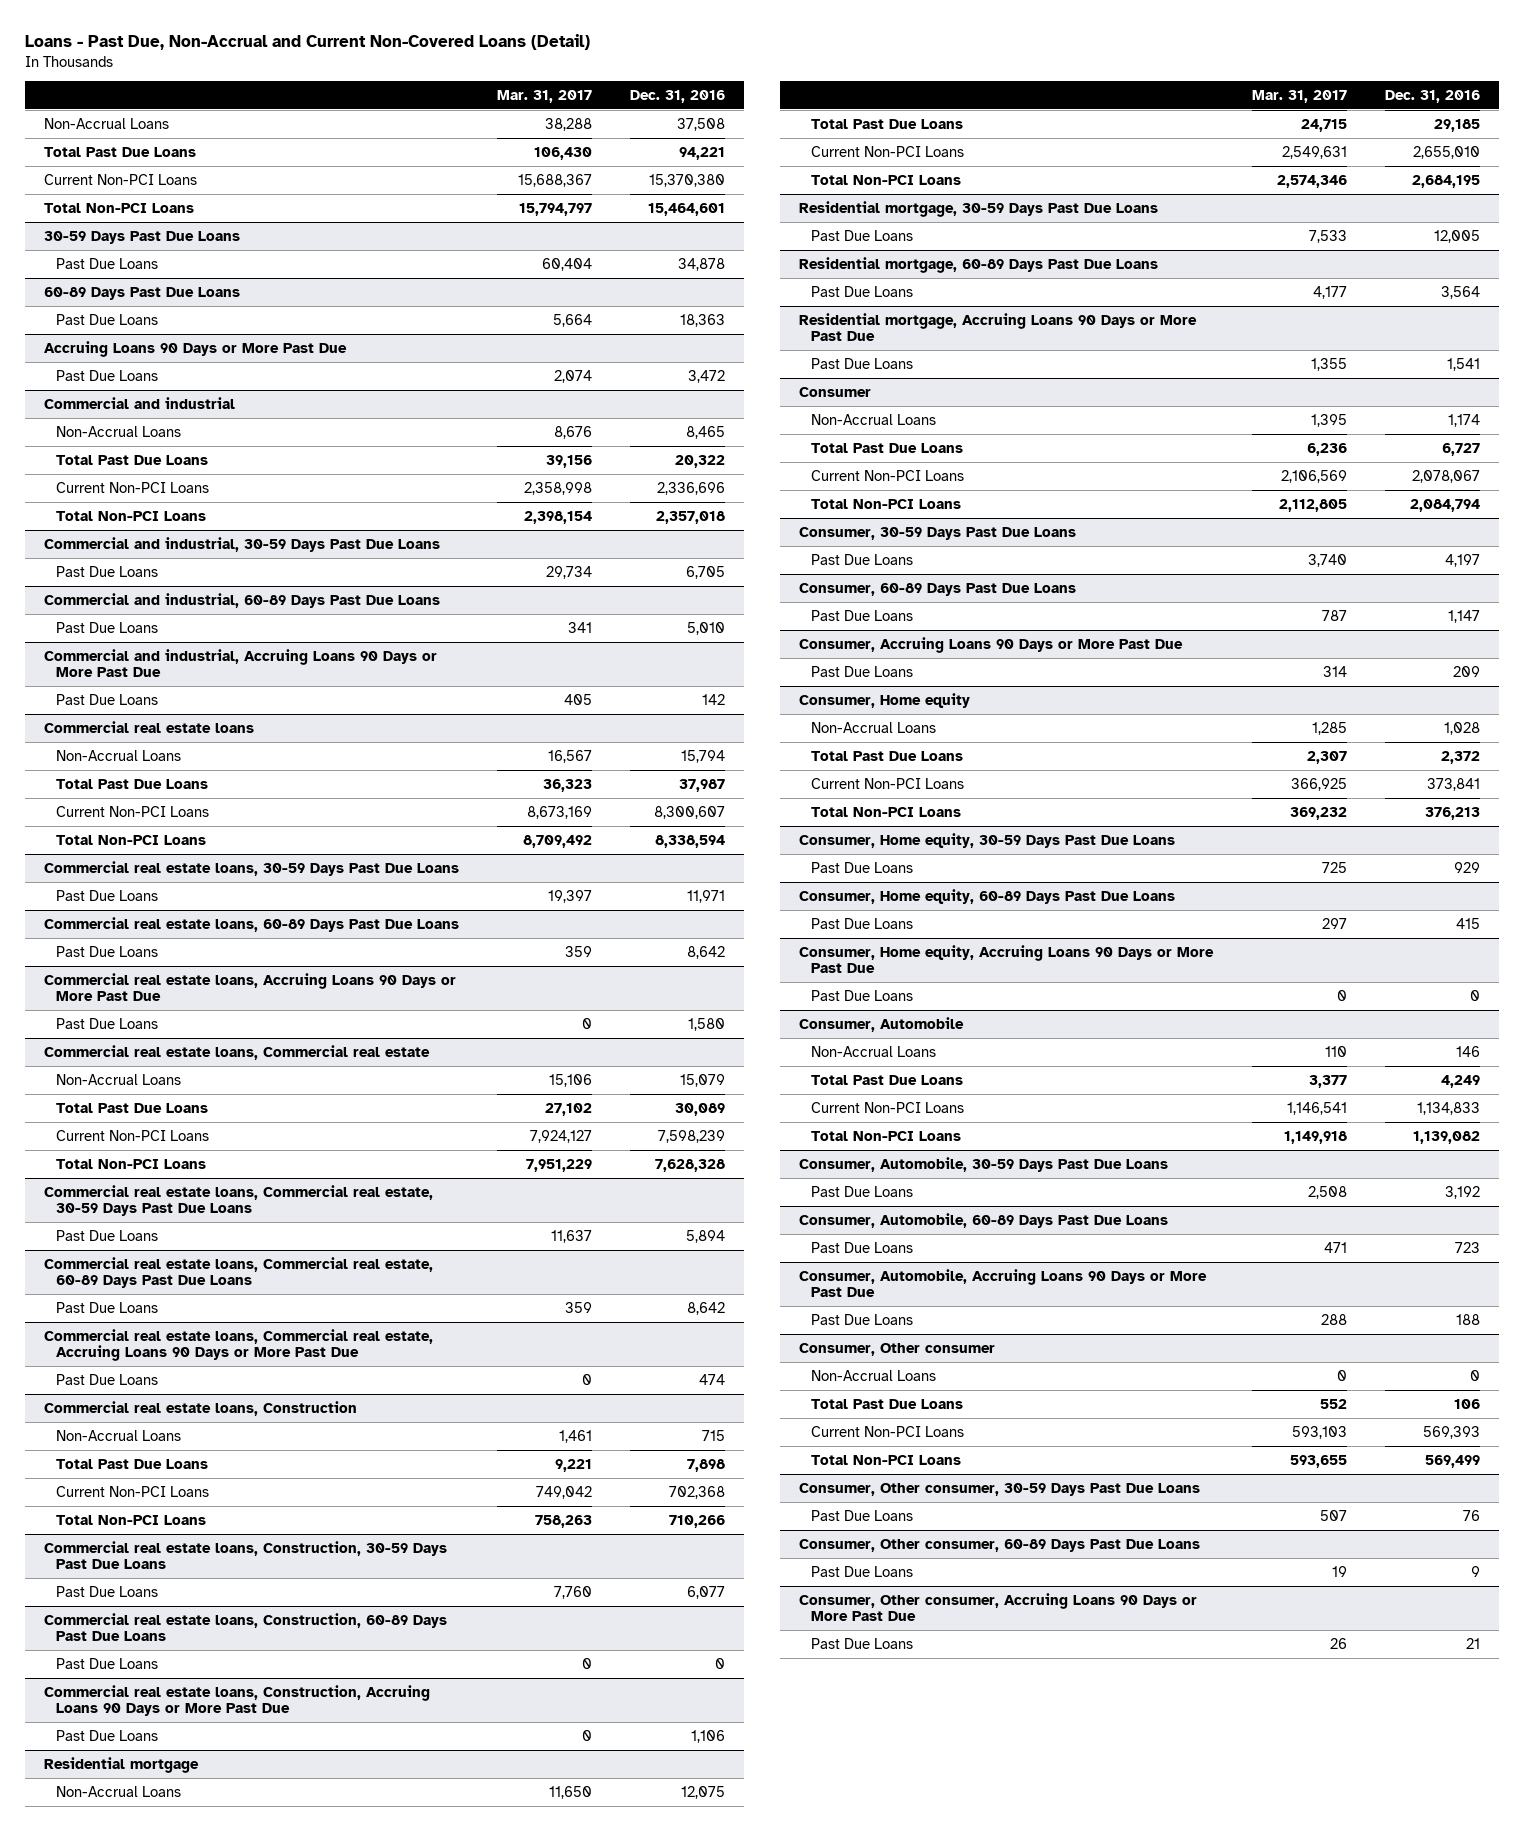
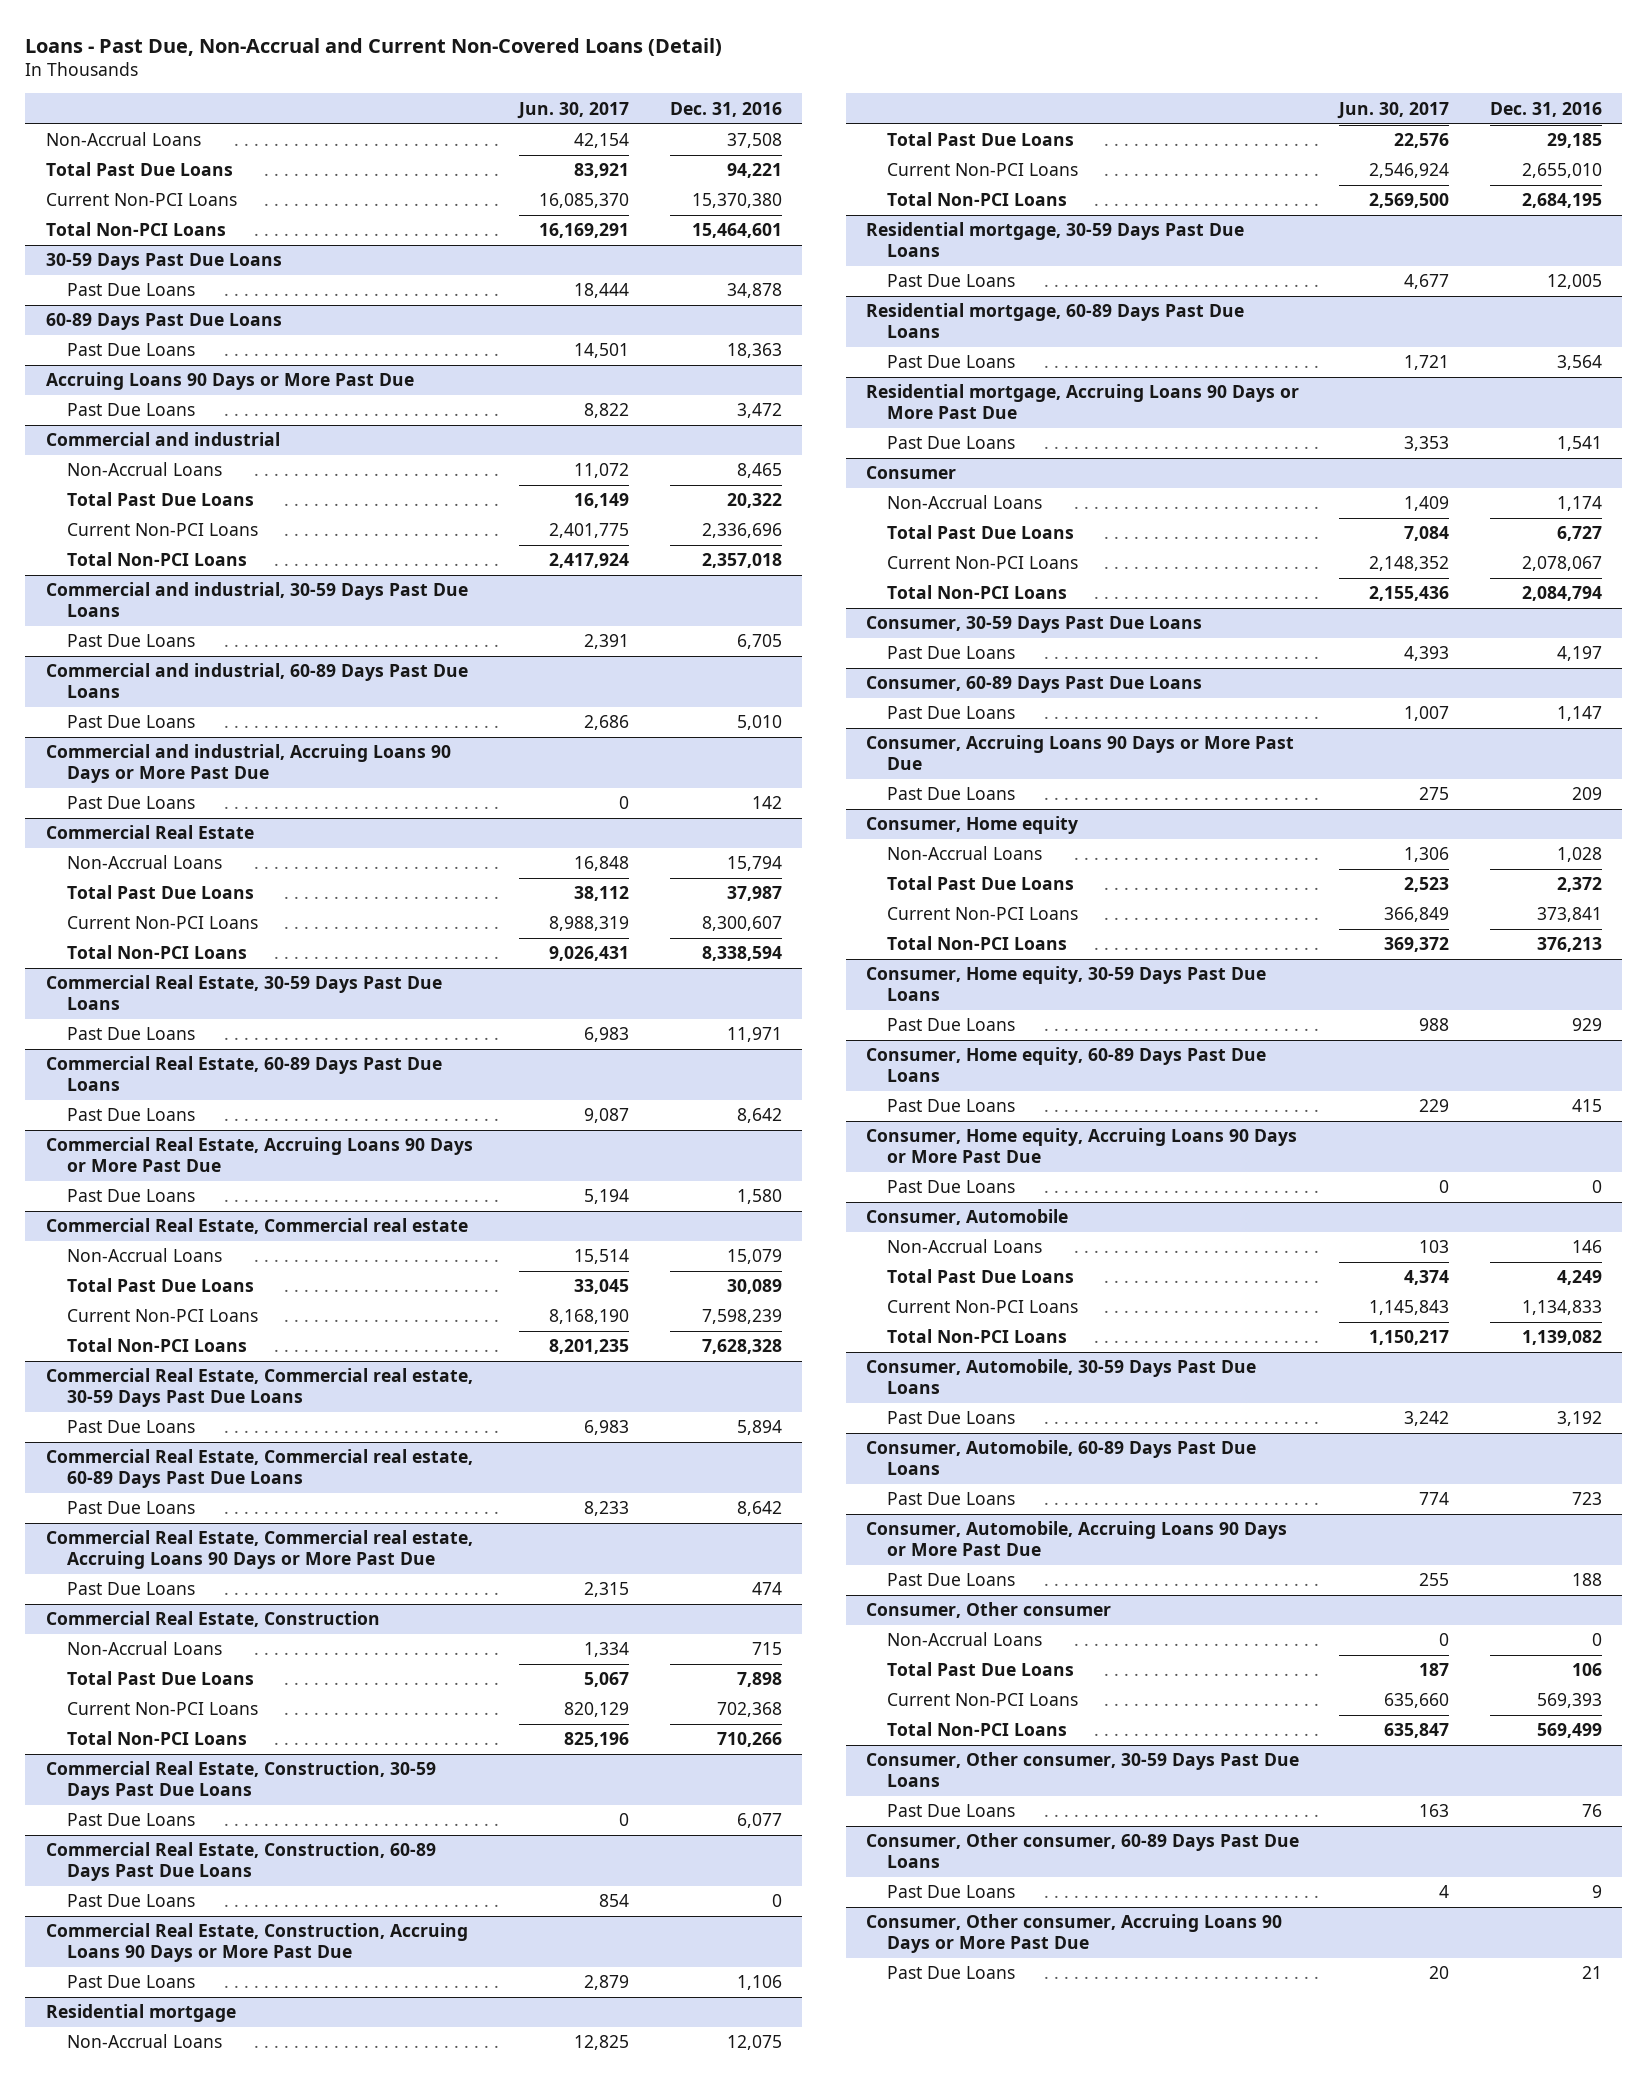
- | Mar. 31, 2017 | Dec. 31, 2016
+ | Jun. 30, 2017 | Dec. 31, 2016
- Commercial real estate loans
+ Commercial Real Estate
- Commercial real estate loans, 30-59 Days Past Due Loans
+ Commercial Real Estate, 30-59 Days Past Due Loans
- Commercial real estate loans, 60-89 Days Past Due Loans
+ Commercial Real Estate, 60-89 Days Past Due Loans
- Commercial real estate loans, Accruing Loans 90 Days or More Past Due
+ Commercial Real Estate, Accruing Loans 90 Days or More Past Due
- Commercial real estate loans, Commercial real estate
+ Commercial Real Estate, Commercial real estate
- Commercial real estate loans, Commercial real estate, 30-59 Days Past Due Loans
+ Commercial Real Estate, Commercial real estate, 30-59 Days Past Due Loans
- Commercial real estate loans, Commercial real estate, 60-89 Days Past Due Loans
+ Commercial Real Estate, Commercial real estate, 60-89 Days Past Due Loans
- Commercial real estate loans, Commercial real estate, Accruing Loans 90 Days or More Past Due
+ Commercial Real Estate, Commercial real estate, Accruing Loans 90 Days or More Past Due
- Commercial real estate loans, Construction
+ Commercial Real Estate, Construction
- Commercial real estate loans, Construction, 30-59 Days Past Due Loans
+ Commercial Real Estate, Construction, 30-59 Days Past Due Loans
- Commercial real estate loans, Construction, 60-89 Days Past Due Loans
+ Commercial Real Estate, Construction, 60-89 Days Past Due Loans
- Commercial real estate loans, Construction, Accruing Loans 90 Days or More Past Due
+ Commercial Real Estate, Construction, Accruing Loans 90 Days or More Past Due

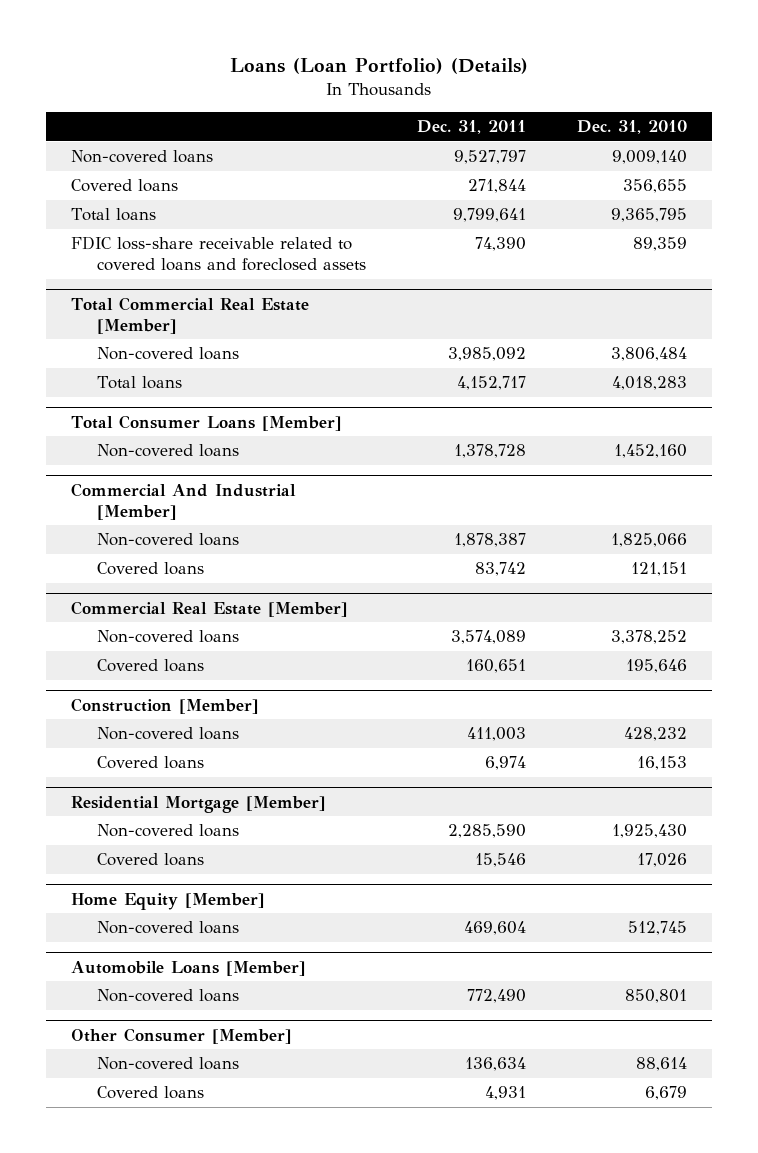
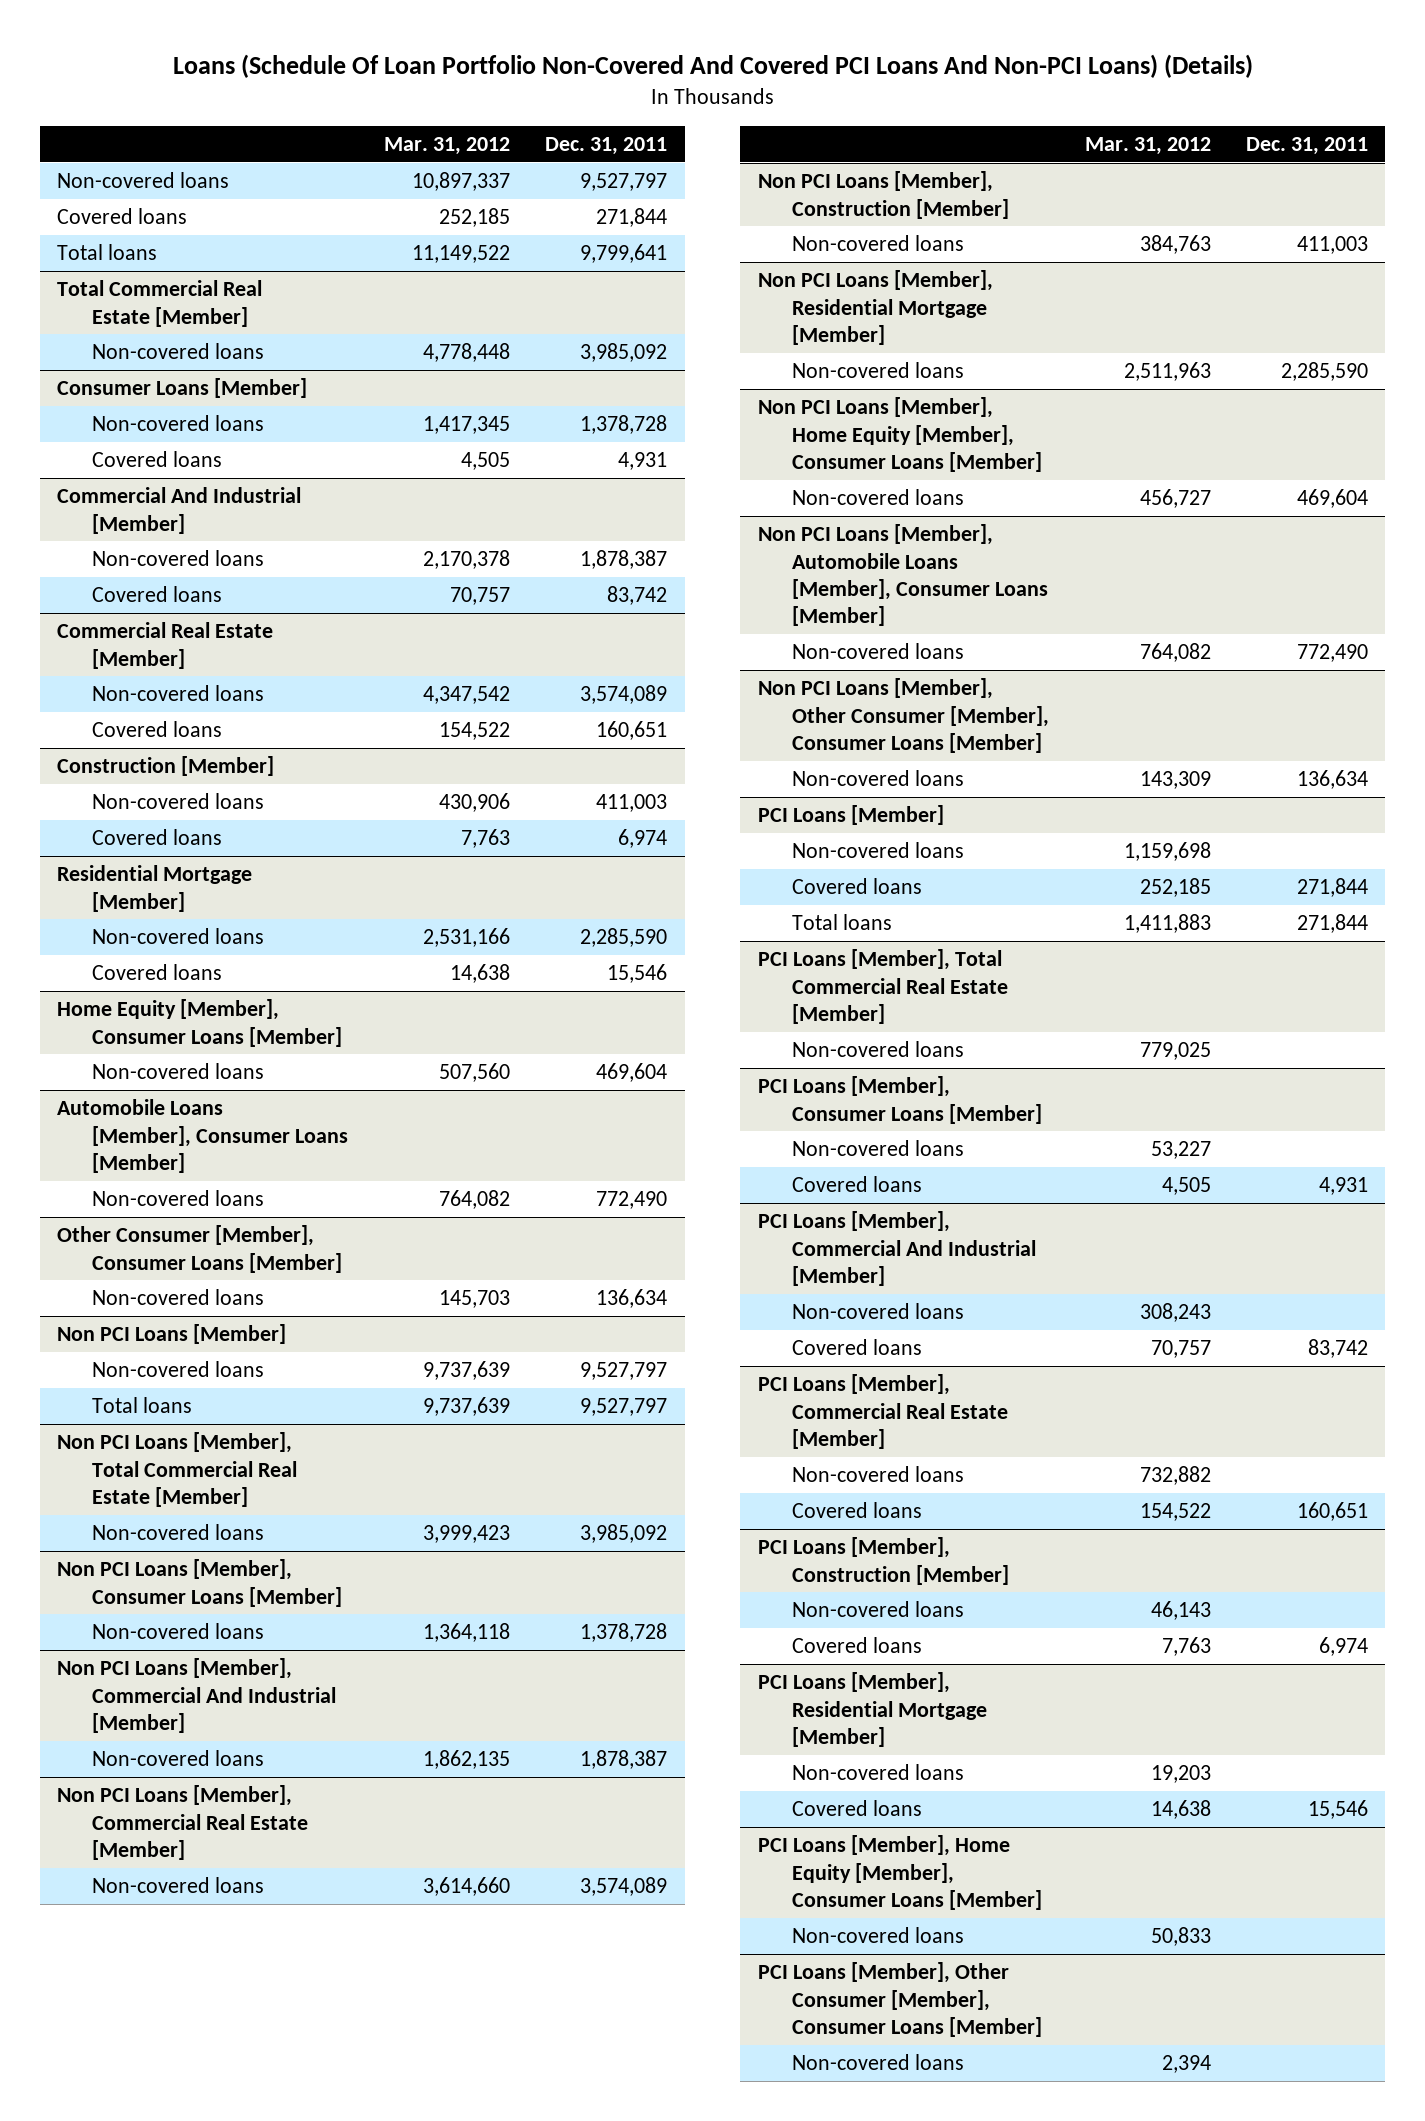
- Loans (Loan Portfolio) (Details)
+ Loans (Schedule Of Loan Portfolio Non-Covered And Covered PCI Loans And Non-PCI Loans) (Details)
- | Dec. 31, 2011 | Dec. 31, 2010
+ | Mar. 31, 2012 | Dec. 31, 2011
- FDIC loss-share receivable related to covered loans and foreclosed assets | 74,390 | 89,359
@ Total Commercial Real Estate [Member]
- Total loans | 4,152,717 | 4,018,283
- Total Consumer Loans [Member]
+ Consumer Loans [Member]
+ Covered loans | 4,505 | 4,931
- Home Equity [Member]
+ Home Equity [Member], Consumer Loans [Member]
- Automobile Loans [Member]
+ Automobile Loans [Member], Consumer Loans [Member]
- Other Consumer [Member]
+ Other Consumer [Member], Consumer Loans [Member]
+ Non PCI Loans [Member]
+ Non-covered loans | 9,737,639 | 9,527,797
+ Total loans | 9,737,639 | 9,527,797
+ Non PCI Loans [Member], Total Commercial Real Estate [Member]
+ Non-covered loans | 3,999,423 | 3,985,092
+ Non PCI Loans [Member], Consumer Loans [Member]
+ Non-covered loans | 1,364,118 | 1,378,728
+ Non PCI Loans [Member], Commercial And Industrial [Member]
+ Non-covered loans | 1,862,135 | 1,878,387
+ Non PCI Loans [Member], Commercial Real Estate [Member]
+ Non-covered loans | 3,614,660 | 3,574,089
+ Non PCI Loans [Member], Construction [Member]
+ Non-covered loans | 384,763 | 411,003
+ Non PCI Loans [Member], Residential Mortgage [Member]
+ Non-covered loans | 2,511,963 | 2,285,590
+ Non PCI Loans [Member], Home Equity [Member], Consumer Loans [Member]
+ Non-covered loans | 456,727 | 469,604
+ Non PCI Loans [Member], Automobile Loans [Member], Consumer Loans [Member]
+ Non-covered loans | 764,082 | 772,490
+ Non PCI Loans [Member], Other Consumer [Member], Consumer Loans [Member]
+ Non-covered loans | 143,309 | 136,634
+ PCI Loans [Member]
+ Non-covered loans | 1,159,698 |
+ Covered loans | 252,185 | 271,844
+ Total loans | 1,411,883 | 271,844
+ PCI Loans [Member], Total Commercial Real Estate [Member]
+ Non-covered loans | 779,025 |
+ PCI Loans [Member], Consumer Loans [Member]
+ Non-covered loans | 53,227 |
+ PCI Loans [Member], Commercial And Industrial [Member]
+ Non-covered loans | 308,243 |
+ Covered loans | 70,757 | 83,742
+ PCI Loans [Member], Commercial Real Estate [Member]
+ Non-covered loans | 732,882 |
+ Covered loans | 154,522 | 160,651
+ PCI Loans [Member], Construction [Member]
+ Non-covered loans | 46,143 |
+ Covered loans | 7,763 | 6,974
+ PCI Loans [Member], Residential Mortgage [Member]
+ Non-covered loans | 19,203 |
+ Covered loans | 14,638 | 15,546
+ PCI Loans [Member], Home Equity [Member], Consumer Loans [Member]
+ Non-covered loans | 50,833 |
+ PCI Loans [Member], Other Consumer [Member], Consumer Loans [Member]
+ Non-covered loans | 2,394 |

